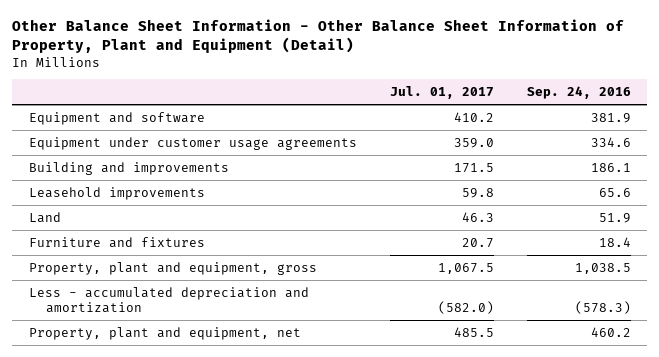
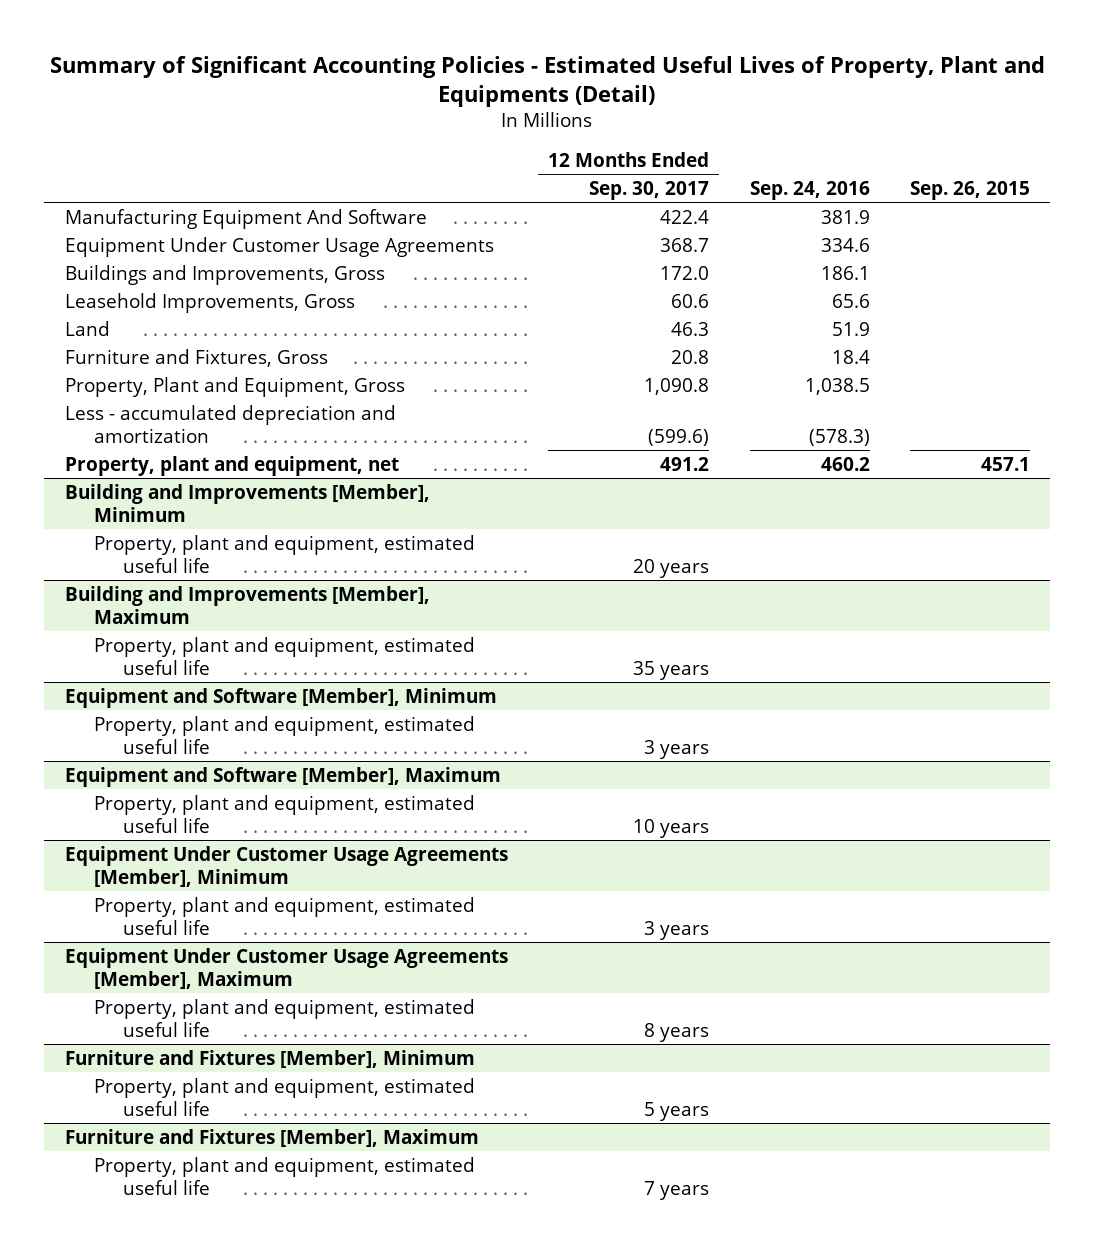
- Other Balance Sheet Information - Other Balance Sheet Information of Property, Plant and Equipment (Detail)
+ Summary of Significant Accounting Policies - Estimated Useful Lives of Property, Plant and Equipments (Detail)
- | Jul. 01, 2017 | Sep. 24, 2016
+ | 12 Months Ended Sep. 30, 2017 | Sep. 24, 2016 | Sep. 26, 2015
- Equipment and software | 410.2 | 381.9
- Equipment under customer usage agreements | 359.0 | 334.6
- Building and improvements | 171.5 | 186.1
- Leasehold improvements | 59.8 | 65.6
+ Manufacturing Equipment And Software | 422.4 | 381.9 |
+ Equipment Under Customer Usage Agreements | 368.7 | 334.6 |
+ Buildings and Improvements, Gross | 172.0 | 186.1 |
+ Leasehold Improvements, Gross | 60.6 | 65.6 |
- Furniture and fixtures | 20.7 | 18.4
- Property, plant and equipment, gross | 1,067.5 | 1,038.5
+ Furniture and Fixtures, Gross | 20.8 | 18.4 |
+ Property, Plant and Equipment, Gross | 1,090.8 | 1,038.5 |
+ Building and Improvements [Member], Minimum
+ Property, plant and equipment, estimated useful life | 20 years | |
+ Building and Improvements [Member], Maximum
+ Property, plant and equipment, estimated useful life | 35 years | |
+ Equipment and Software [Member], Minimum
+ Property, plant and equipment, estimated useful life | 3 years | |
+ Equipment and Software [Member], Maximum
+ Property, plant and equipment, estimated useful life | 10 years | |
+ Equipment Under Customer Usage Agreements [Member], Minimum
+ Property, plant and equipment, estimated useful life | 3 years | |
+ Equipment Under Customer Usage Agreements [Member], Maximum
+ Property, plant and equipment, estimated useful life | 8 years | |
+ Furniture and Fixtures [Member], Minimum
+ Property, plant and equipment, estimated useful life | 5 years | |
+ Furniture and Fixtures [Member], Maximum
+ Property, plant and equipment, estimated useful life | 7 years | |

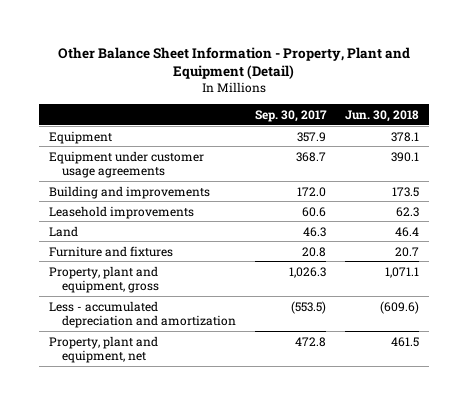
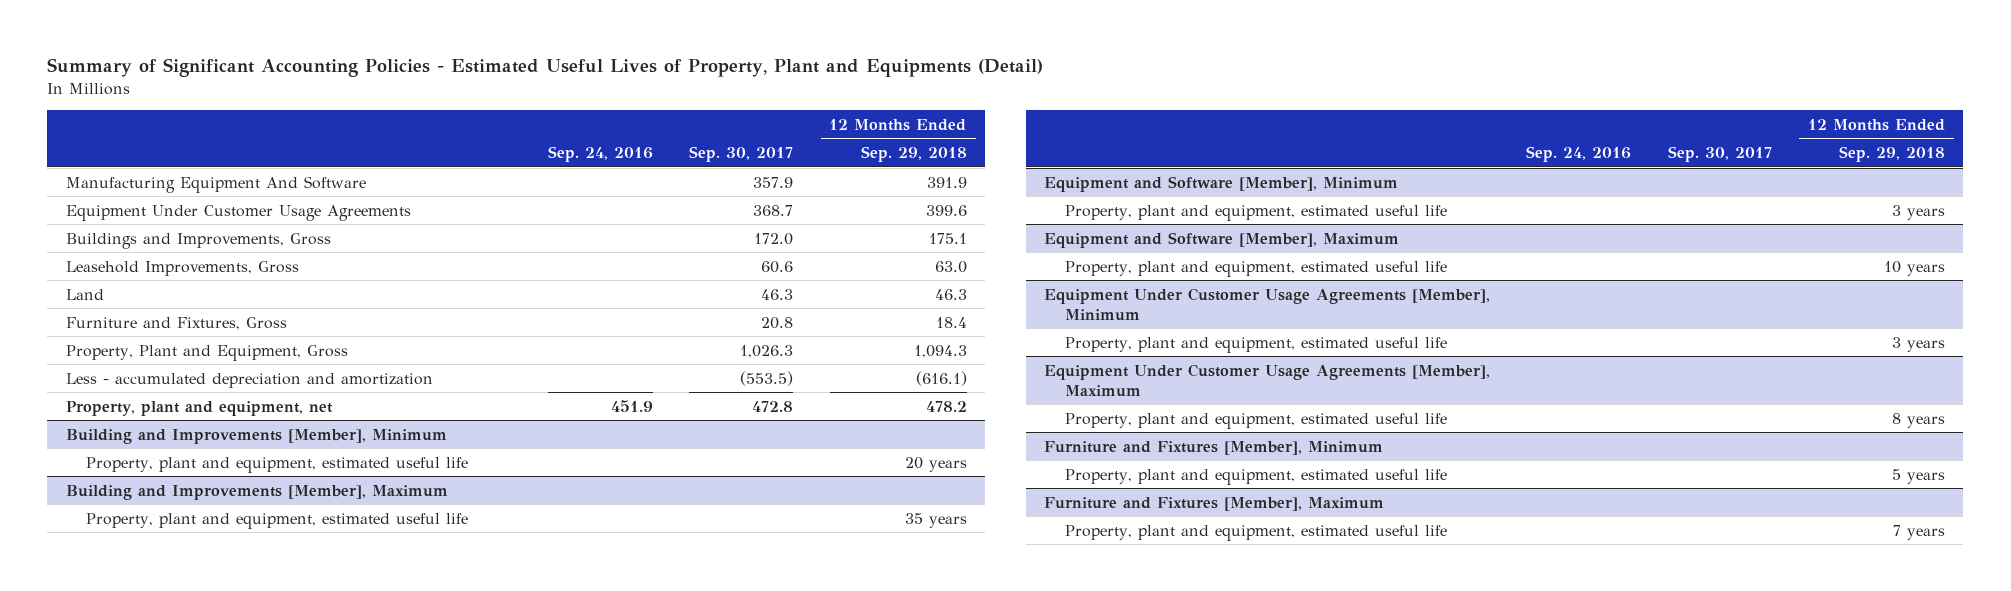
- Other Balance Sheet Information - Property, Plant and Equipment (Detail)
+ Summary of Significant Accounting Policies - Estimated Useful Lives of Property, Plant and Equipments (Detail)
- | Sep. 30, 2017 | Jun. 30, 2018
+ | Sep. 24, 2016 | Sep. 30, 2017 | 12 Months Ended Sep. 29, 2018
- Equipment | 357.9 | 378.1
- Equipment under customer usage agreements | 368.7 | 390.1
- Building and improvements | 172.0 | 173.5
- Leasehold improvements | 60.6 | 62.3
+ Manufacturing Equipment And Software | | 357.9 | 391.9
+ Equipment Under Customer Usage Agreements | | 368.7 | 399.6
+ Buildings and Improvements, Gross | | 172.0 | 175.1
+ Leasehold Improvements, Gross | | 60.6 | 63.0
- Furniture and fixtures | 20.8 | 20.7
- Property, plant and equipment, gross | 1,026.3 | 1,071.1
+ Furniture and Fixtures, Gross | | 20.8 | 18.4
+ Property, Plant and Equipment, Gross | | 1,026.3 | 1,094.3
+ Building and Improvements [Member], Minimum
+ Property, plant and equipment, estimated useful life | | | 20 years
+ Building and Improvements [Member], Maximum
+ Property, plant and equipment, estimated useful life | | | 35 years
+ Equipment and Software [Member], Minimum
+ Property, plant and equipment, estimated useful life | | | 3 years
+ Equipment and Software [Member], Maximum
+ Property, plant and equipment, estimated useful life | | | 10 years
+ Equipment Under Customer Usage Agreements [Member], Minimum
+ Property, plant and equipment, estimated useful life | | | 3 years
+ Equipment Under Customer Usage Agreements [Member], Maximum
+ Property, plant and equipment, estimated useful life | | | 8 years
+ Furniture and Fixtures [Member], Minimum
+ Property, plant and equipment, estimated useful life | | | 5 years
+ Furniture and Fixtures [Member], Maximum
+ Property, plant and equipment, estimated useful life | | | 7 years

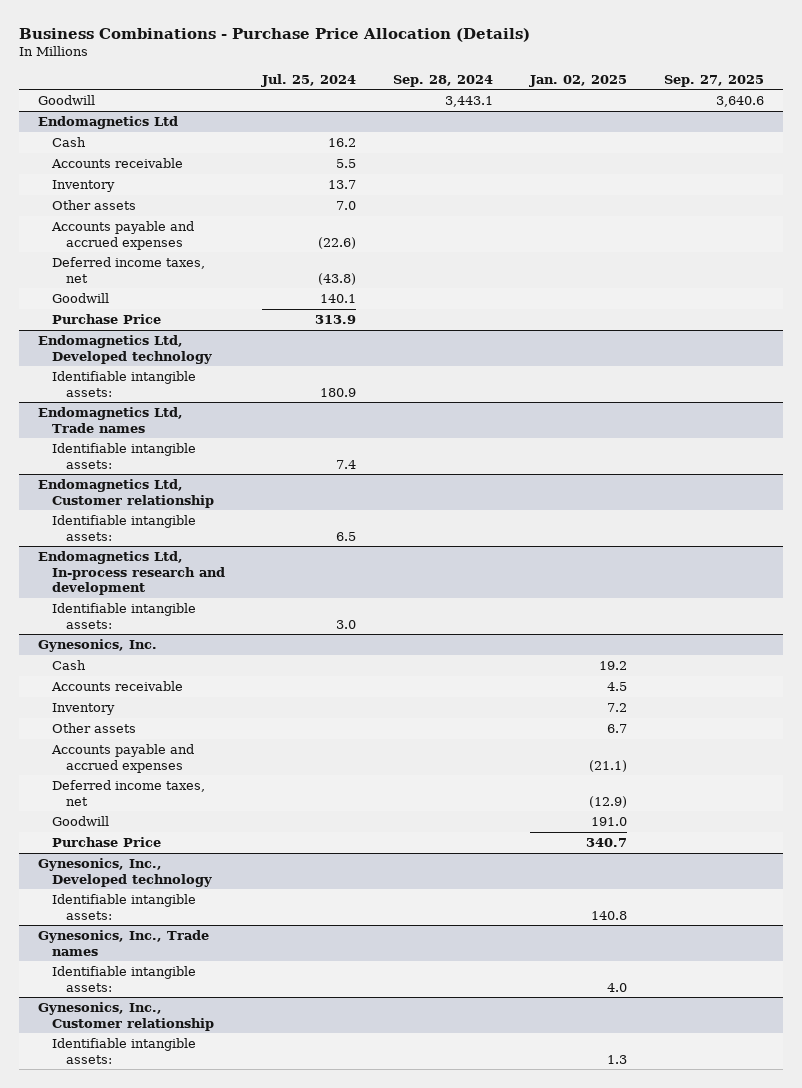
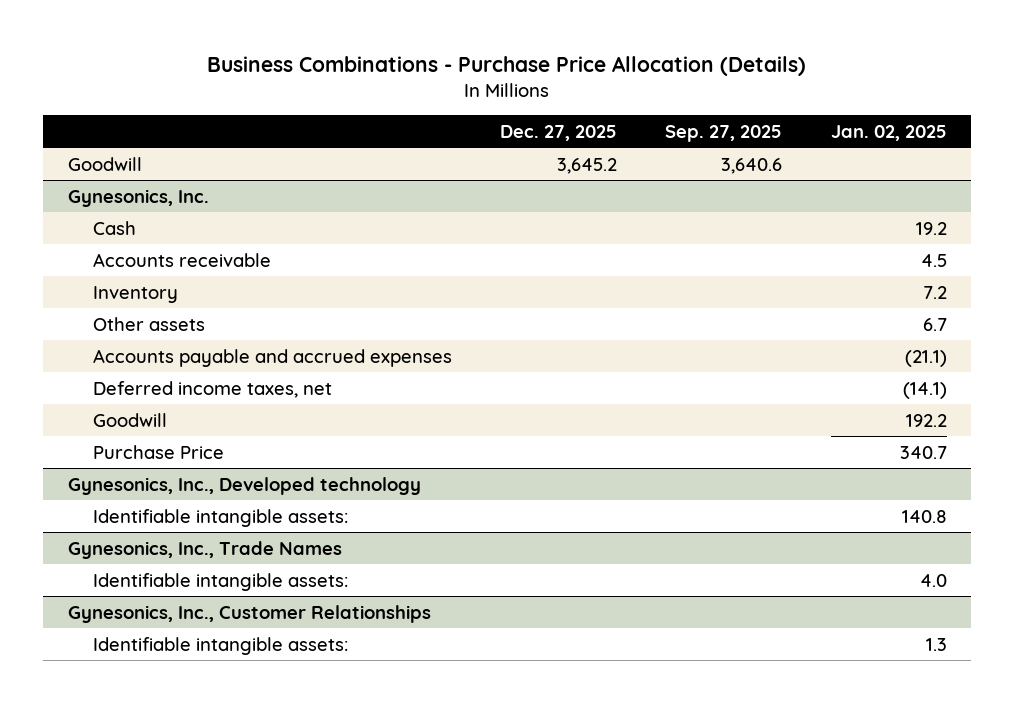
- | Jul. 25, 2024 | Sep. 28, 2024 | Jan. 02, 2025 | Sep. 27, 2025
+ | Dec. 27, 2025 | Sep. 27, 2025 | Jan. 02, 2025
- Endomagnetics Ltd
- Cash | 16.2 | | |
- Accounts receivable | 5.5 | | |
- Inventory | 13.7 | | |
- Other assets | 7.0 | | |
- Accounts payable and accrued expenses | (22.6) | | |
- Deferred income taxes, net | (43.8) | | |
- Goodwill | 140.1 | | |
- Purchase Price | 313.9 | | |
- Endomagnetics Ltd, Developed technology
- Identifiable intangible assets: | 180.9 | | |
- Endomagnetics Ltd, Trade names
- Identifiable intangible assets: | 7.4 | | |
- Endomagnetics Ltd, Customer relationship
- Identifiable intangible assets: | 6.5 | | |
- Endomagnetics Ltd, In-process research and development
- Identifiable intangible assets: | 3.0 | | |
@ Gynesonics, Inc.
- Deferred income taxes, net | | | (12.9) |
- Goodwill | | | 191.0 |
+ Deferred income taxes, net | | | (14.1)
+ Goodwill | | | 192.2
- Gynesonics, Inc., Trade names
+ Gynesonics, Inc., Trade Names
- Gynesonics, Inc., Customer relationship
+ Gynesonics, Inc., Customer Relationships

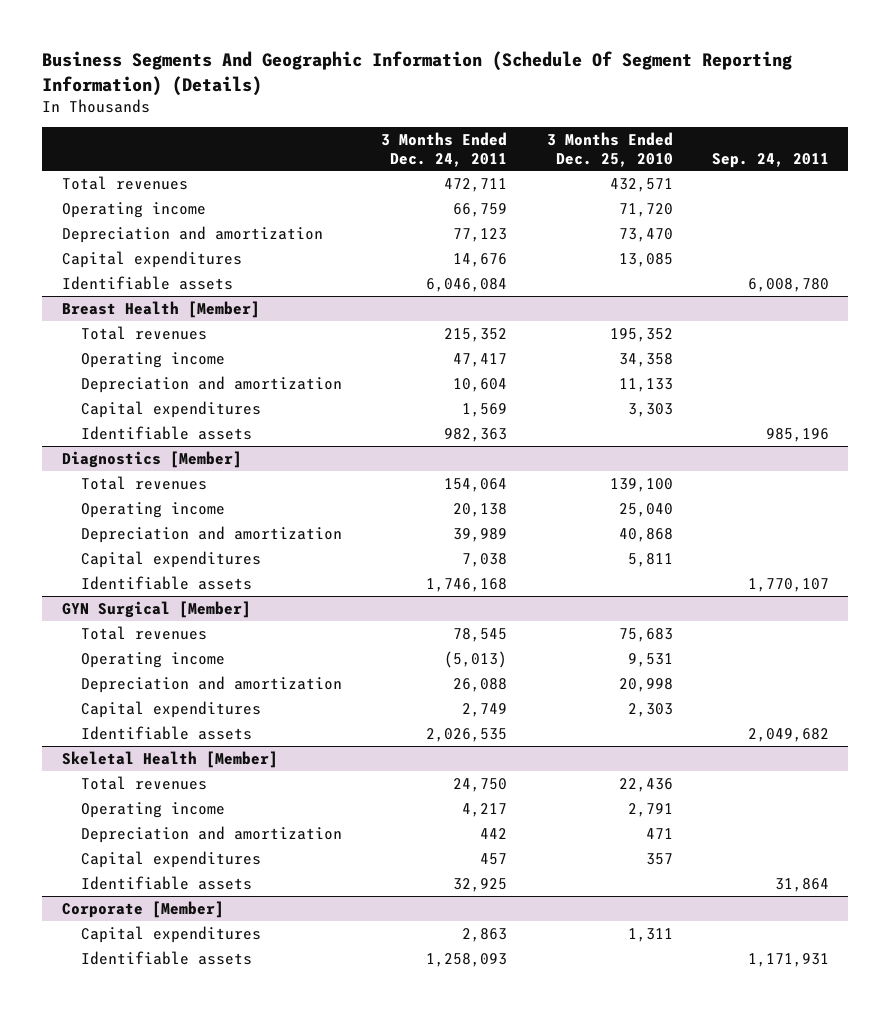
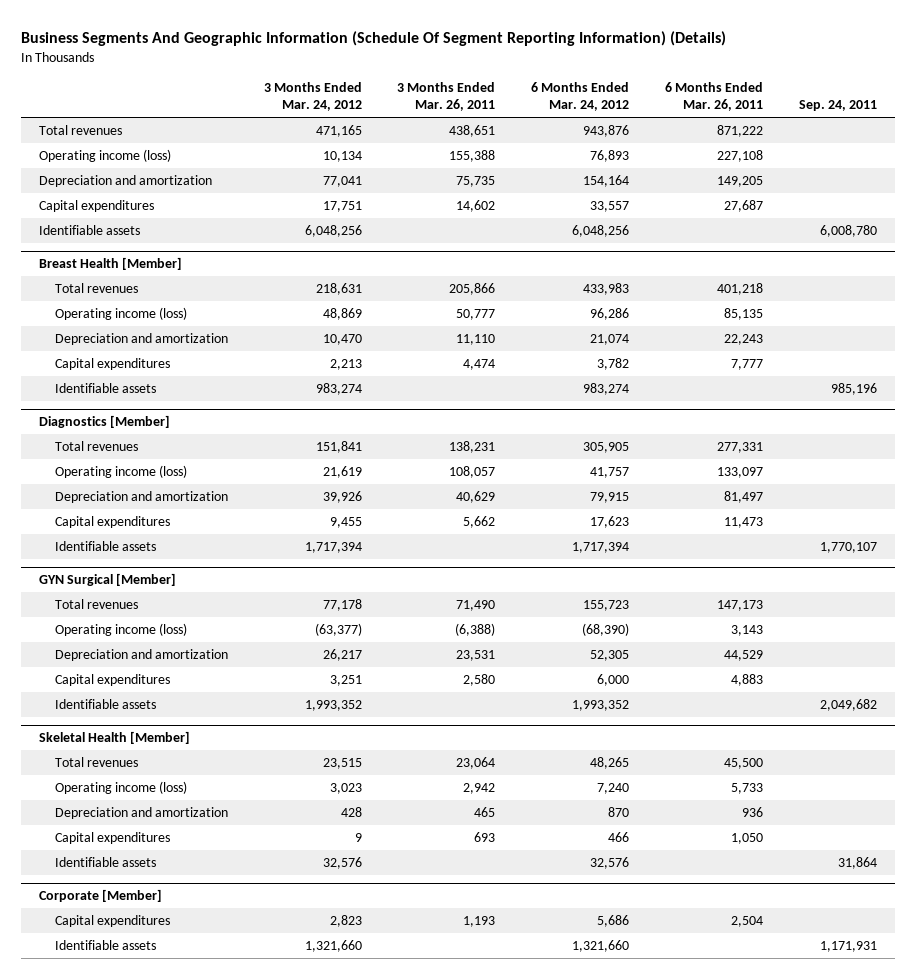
- | 3 Months Ended Dec. 24, 2011 | 3 Months Ended Dec. 25, 2010 | Sep. 24, 2011
+ | 3 Months Ended Mar. 24, 2012 | 3 Months Ended Mar. 26, 2011 | 6 Months Ended Mar. 24, 2012 | 6 Months Ended Mar. 26, 2011 | Sep. 24, 2011
- Operating income | 66,759 | 71,720 |
+ Operating income (loss) | 10,134 | 155,388 | 76,893 | 227,108 |
@ Breast Health [Member]
- Operating income | 47,417 | 34,358 |
+ Operating income (loss) | 48,869 | 50,777 | 96,286 | 85,135 |
@ Diagnostics [Member]
- Operating income | 20,138 | 25,040 |
+ Operating income (loss) | 21,619 | 108,057 | 41,757 | 133,097 |
@ GYN Surgical [Member]
- Operating income | (5,013) | 9,531 |
+ Operating income (loss) | (63,377) | (6,388) | (68,390) | 3,143 |
@ Skeletal Health [Member]
- Operating income | 4,217 | 2,791 |
+ Operating income (loss) | 3,023 | 2,942 | 7,240 | 5,733 |

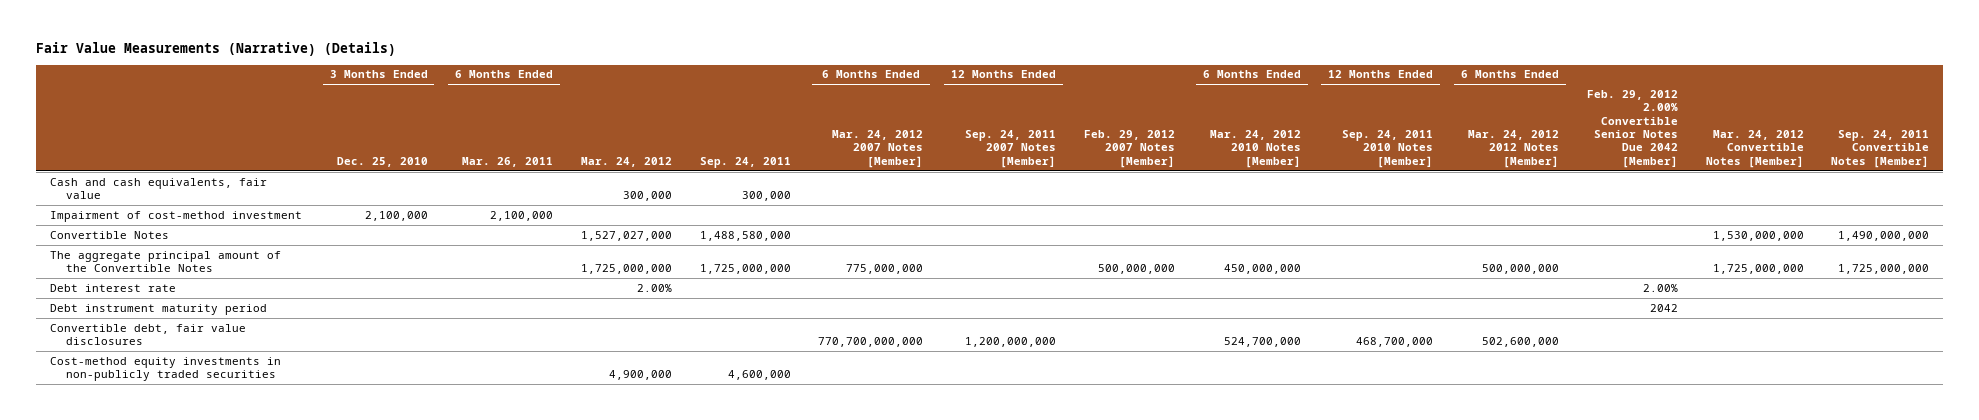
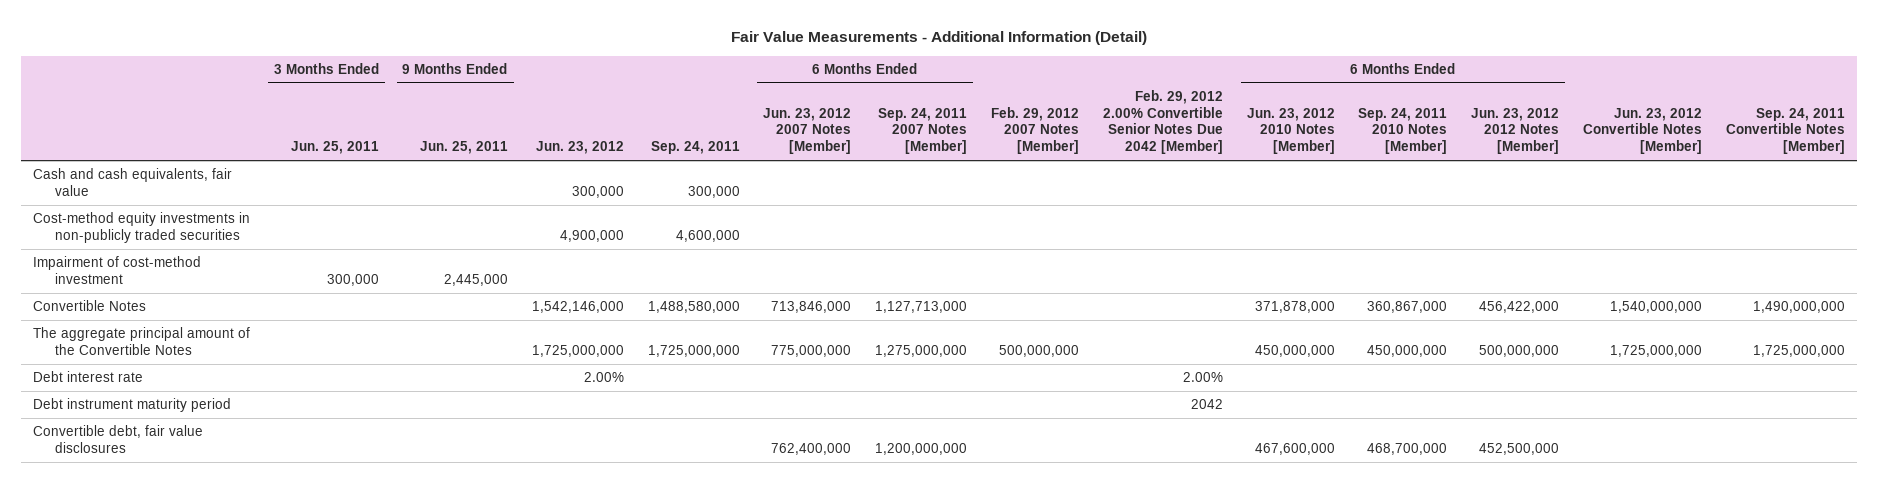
- Fair Value Measurements (Narrative) (Details)
+ Fair Value Measurements - Additional Information (Detail)
- | 3 Months Ended Dec. 25, 2010 | 6 Months Ended Mar. 26, 2011 | Mar. 24, 2012 | Sep. 24, 2011 | 6 Months Ended Mar. 24, 2012 2007 Notes [Member] | 12 Months Ended Sep. 24, 2011 2007 Notes [Member] | Feb. 29, 2012 2007 Notes [Member] | 6 Months Ended Mar. 24, 2012 2010 Notes [Member] | 12 Months Ended Sep. 24, 2011 2010 Notes [Member] | 6 Months Ended Mar. 24, 2012 2012 Notes [Member] | Feb. 29, 2012 2.00% Convertible Senior Notes Due 2042 [Member] | Mar. 24, 2012 Convertible Notes [Member] | Sep. 24, 2011 Convertible Notes [Member]
+ | 3 Months Ended Jun. 25, 2011 | 9 Months Ended Jun. 25, 2011 | Jun. 23, 2012 | Sep. 24, 2011 | 6 Months Ended Jun. 23, 2012 2007 Notes [Member] | 6 Months Ended Sep. 24, 2011 2007 Notes [Member] | Feb. 29, 2012 2007 Notes [Member] | Feb. 29, 2012 2.00% Convertible Senior Notes Due 2042 [Member] | 6 Months Ended Jun. 23, 2012 2010 Notes [Member] | 6 Months Ended Sep. 24, 2011 2010 Notes [Member] | 6 Months Ended Jun. 23, 2012 2012 Notes [Member] | Jun. 23, 2012 Convertible Notes [Member] | Sep. 24, 2011 Convertible Notes [Member]
moved up: Cost-method equity investments in non-publicly traded securities | | | 4,900,000 | 4,600,000 | | | | | | | | |

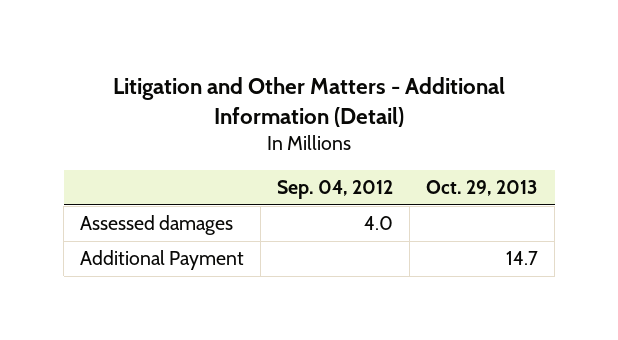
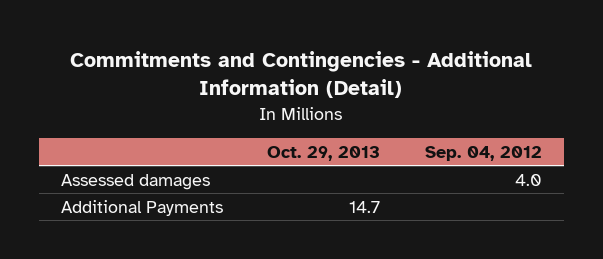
- Litigation and Other Matters - Additional Information (Detail)
+ Commitments and Contingencies - Additional Information (Detail)
- | Sep. 04, 2012 | Oct. 29, 2013
+ | Oct. 29, 2013 | Sep. 04, 2012
- Additional Payment | | 14.7
+ Additional Payments | 14.7 |

